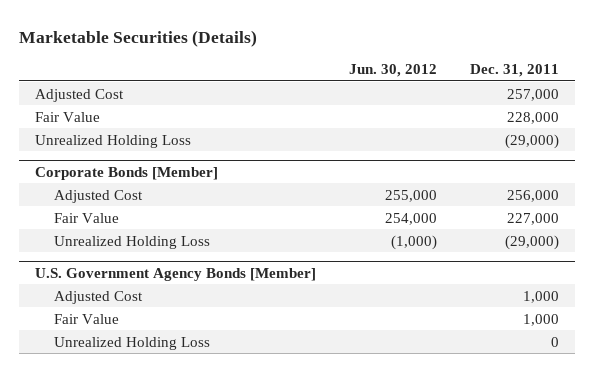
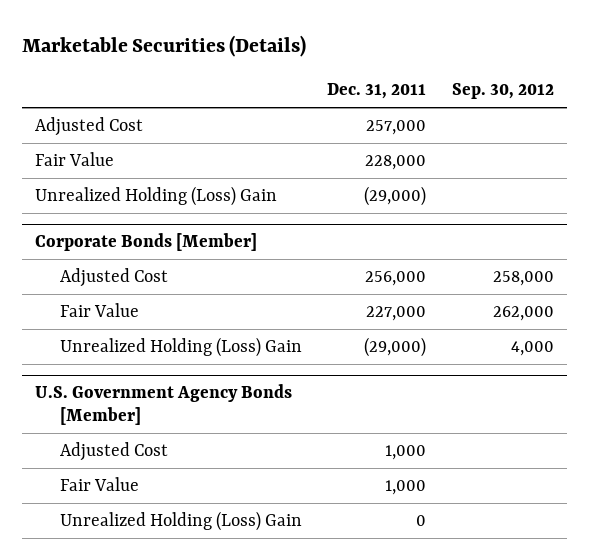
- | Jun. 30, 2012 | Dec. 31, 2011
+ | Dec. 31, 2011 | Sep. 30, 2012
- Unrealized Holding Loss | | (29,000)
+ Unrealized Holding (Loss) Gain | (29,000) |
@ Corporate Bonds [Member]
- Unrealized Holding Loss | (1,000) | (29,000)
+ Unrealized Holding (Loss) Gain | (29,000) | 4,000
@ U.S. Government Agency Bonds [Member]
- Unrealized Holding Loss | | 0
+ Unrealized Holding (Loss) Gain | 0 |

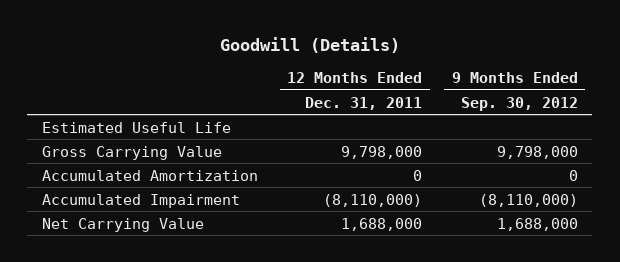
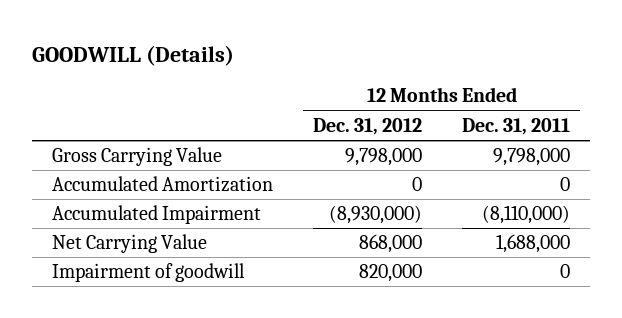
- Goodwill (Details)
+ GOODWILL (Details)
- | 12 Months Ended Dec. 31, 2011 | 9 Months Ended Sep. 30, 2012
+ | 12 Months Ended Dec. 31, 2012 | 12 Months Ended Dec. 31, 2011
- Estimated Useful Life
+ Impairment of goodwill | 820,000 | 0

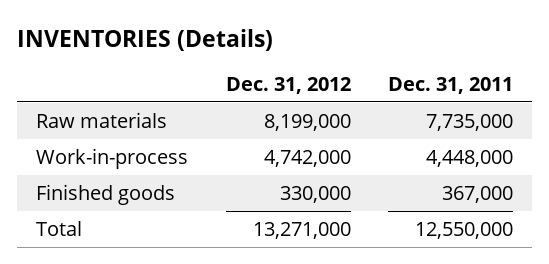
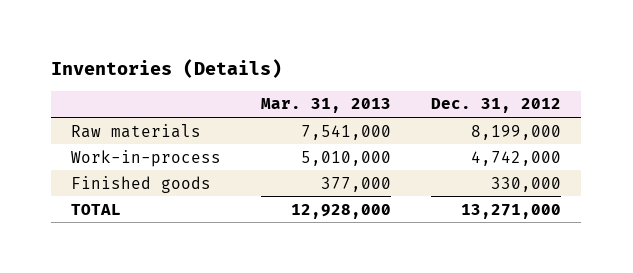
- INVENTORIES (Details)
+ Inventories (Details)
- | Dec. 31, 2012 | Dec. 31, 2011
+ | Mar. 31, 2013 | Dec. 31, 2012
- Total | 13,271,000 | 12,550,000
+ TOTAL | 12,928,000 | 13,271,000

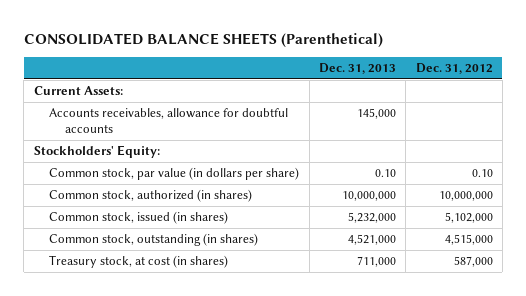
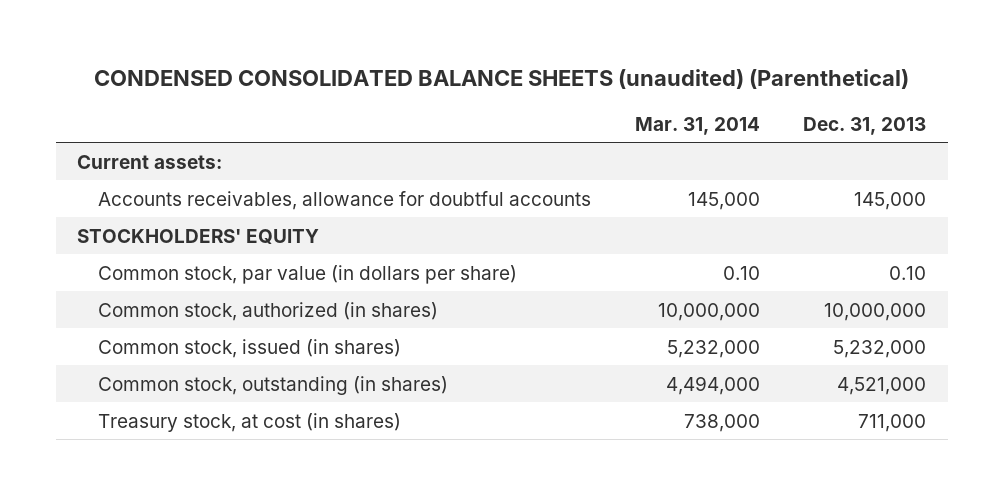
- CONSOLIDATED BALANCE SHEETS (Parenthetical)
+ CONDENSED CONSOLIDATED BALANCE SHEETS (unaudited) (Parenthetical)
- | Dec. 31, 2013 | Dec. 31, 2012
+ | Mar. 31, 2014 | Dec. 31, 2013
- Current Assets:
+ Current assets:
- Stockholders' Equity:
+ STOCKHOLDERS' EQUITY

